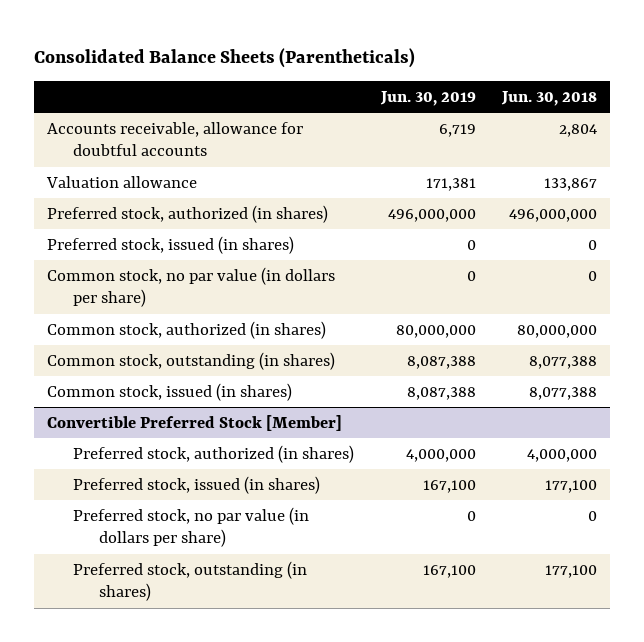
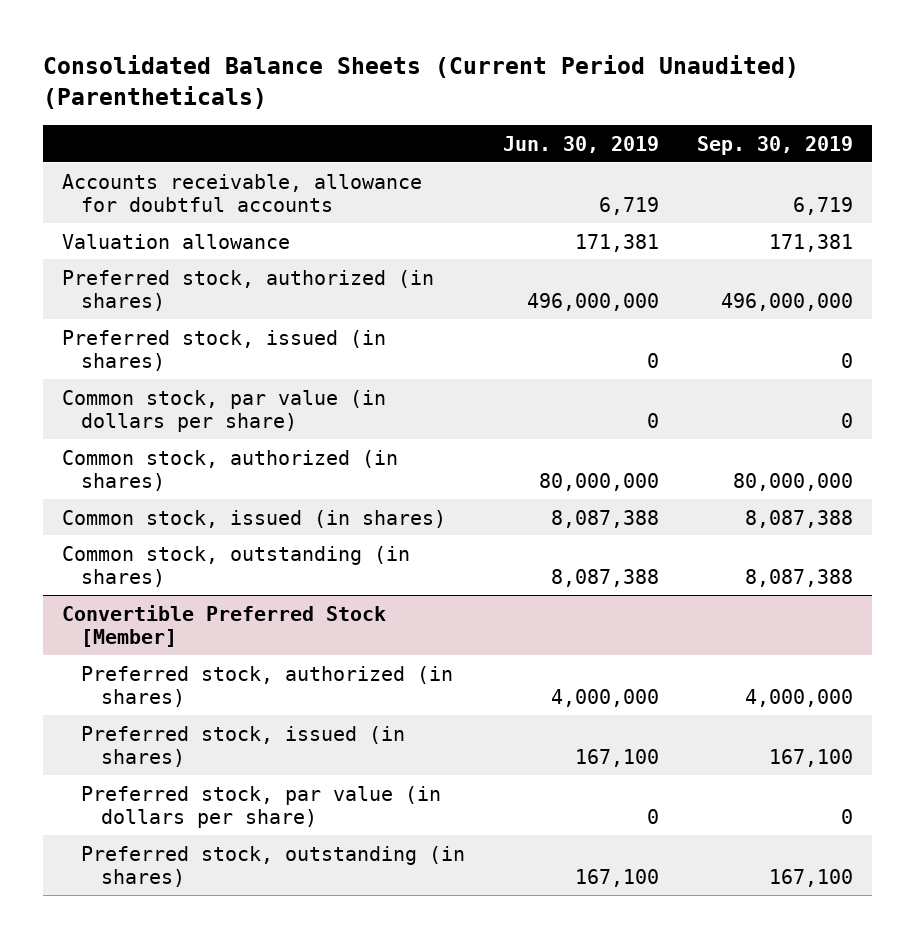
- Consolidated Balance Sheets (Parentheticals)
+ Consolidated Balance Sheets (Current Period Unaudited) (Parentheticals)
- | Jun. 30, 2019 | Jun. 30, 2018
+ | Jun. 30, 2019 | Sep. 30, 2019
- Common stock, no par value (in dollars per share) | 0 | 0
+ Common stock, par value (in dollars per share) | 0 | 0
moved down: Common stock, outstanding (in shares) | 8,087,388 | 8,087,388
@ Convertible Preferred Stock [Member]
- Preferred stock, no par value (in dollars per share) | 0 | 0
+ Preferred stock, par value (in dollars per share) | 0 | 0

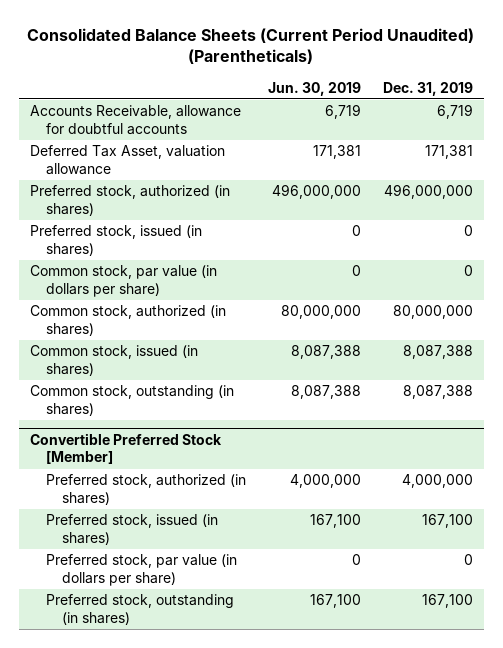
- | Jun. 30, 2019 | Sep. 30, 2019
+ | Jun. 30, 2019 | Dec. 31, 2019
- Accounts receivable, allowance for doubtful accounts | 6,719 | 6,719
- Valuation allowance | 171,381 | 171,381
+ Accounts Receivable, allowance for doubtful accounts | 6,719 | 6,719
+ Deferred Tax Asset, valuation allowance | 171,381 | 171,381

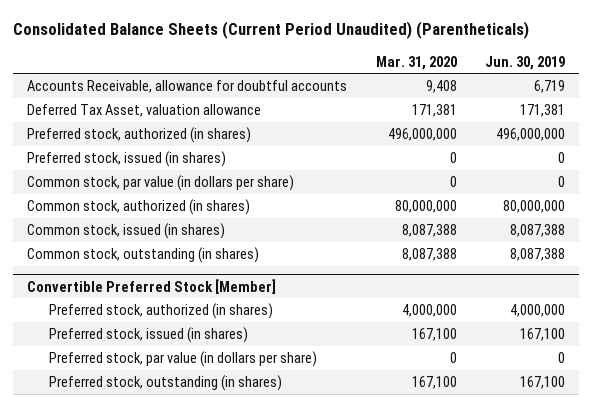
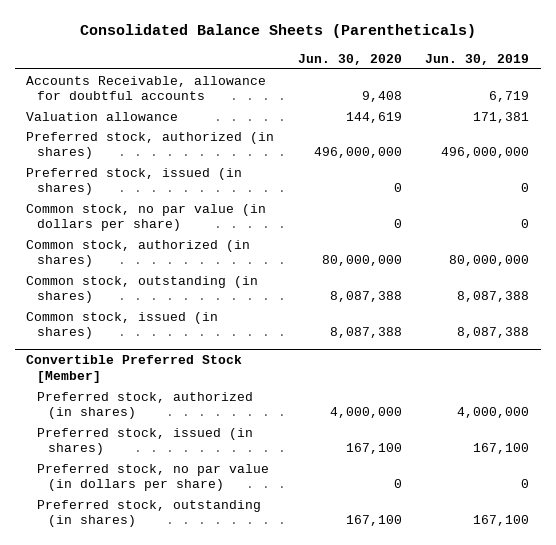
- Consolidated Balance Sheets (Current Period Unaudited) (Parentheticals)
+ Consolidated Balance Sheets (Parentheticals)
- | Mar. 31, 2020 | Jun. 30, 2019
+ | Jun. 30, 2020 | Jun. 30, 2019
- Deferred Tax Asset, valuation allowance | 171,381 | 171,381
+ Valuation allowance | 144,619 | 171,381
- Common stock, par value (in dollars per share) | 0 | 0
+ Common stock, no par value (in dollars per share) | 0 | 0
moved down: Common stock, issued (in shares) | 8,087,388 | 8,087,388
@ Convertible Preferred Stock [Member]
- Preferred stock, par value (in dollars per share) | 0 | 0
+ Preferred stock, no par value (in dollars per share) | 0 | 0

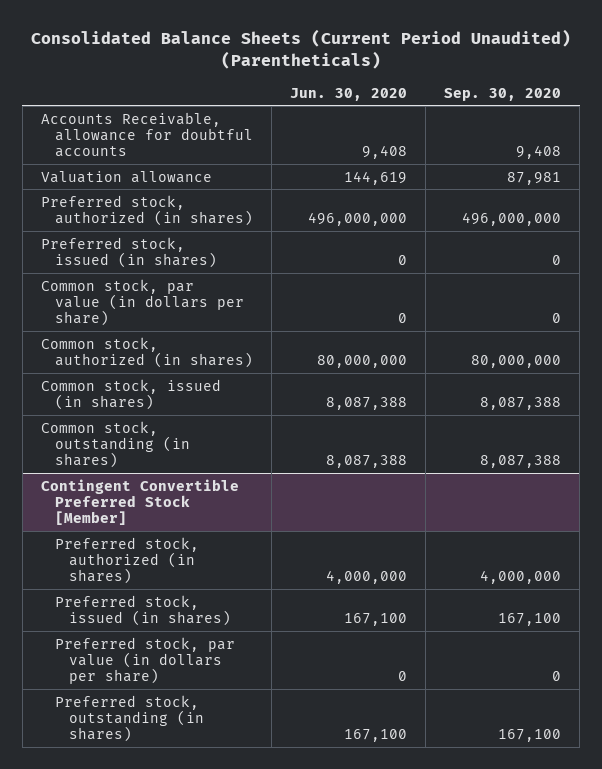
- Consolidated Balance Sheets (Parentheticals)
+ Consolidated Balance Sheets (Current Period Unaudited) (Parentheticals)
- | Jun. 30, 2020 | Jun. 30, 2019
+ | Jun. 30, 2020 | Sep. 30, 2020
- Common stock, no par value (in dollars per share) | 0 | 0
+ Common stock, par value (in dollars per share) | 0 | 0
- Convertible Preferred Stock [Member]
moved down: Common stock, outstanding (in shares) | 8,087,388 | 8,087,388
+ Contingent Convertible Preferred Stock [Member]
- Preferred stock, no par value (in dollars per share) | 0 | 0
+ Preferred stock, par value (in dollars per share) | 0 | 0

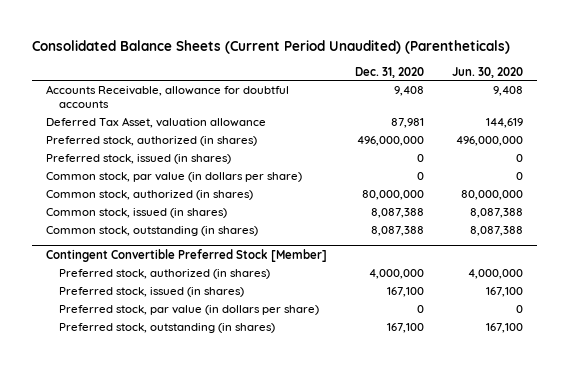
- | Jun. 30, 2020 | Sep. 30, 2020
+ | Dec. 31, 2020 | Jun. 30, 2020
- Valuation allowance | 144,619 | 87,981
+ Deferred Tax Asset, valuation allowance | 87,981 | 144,619

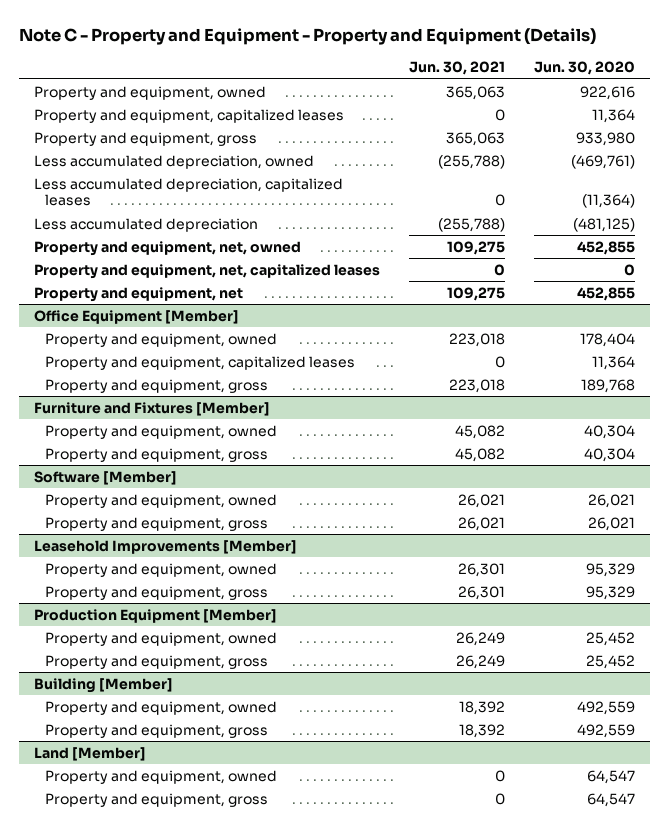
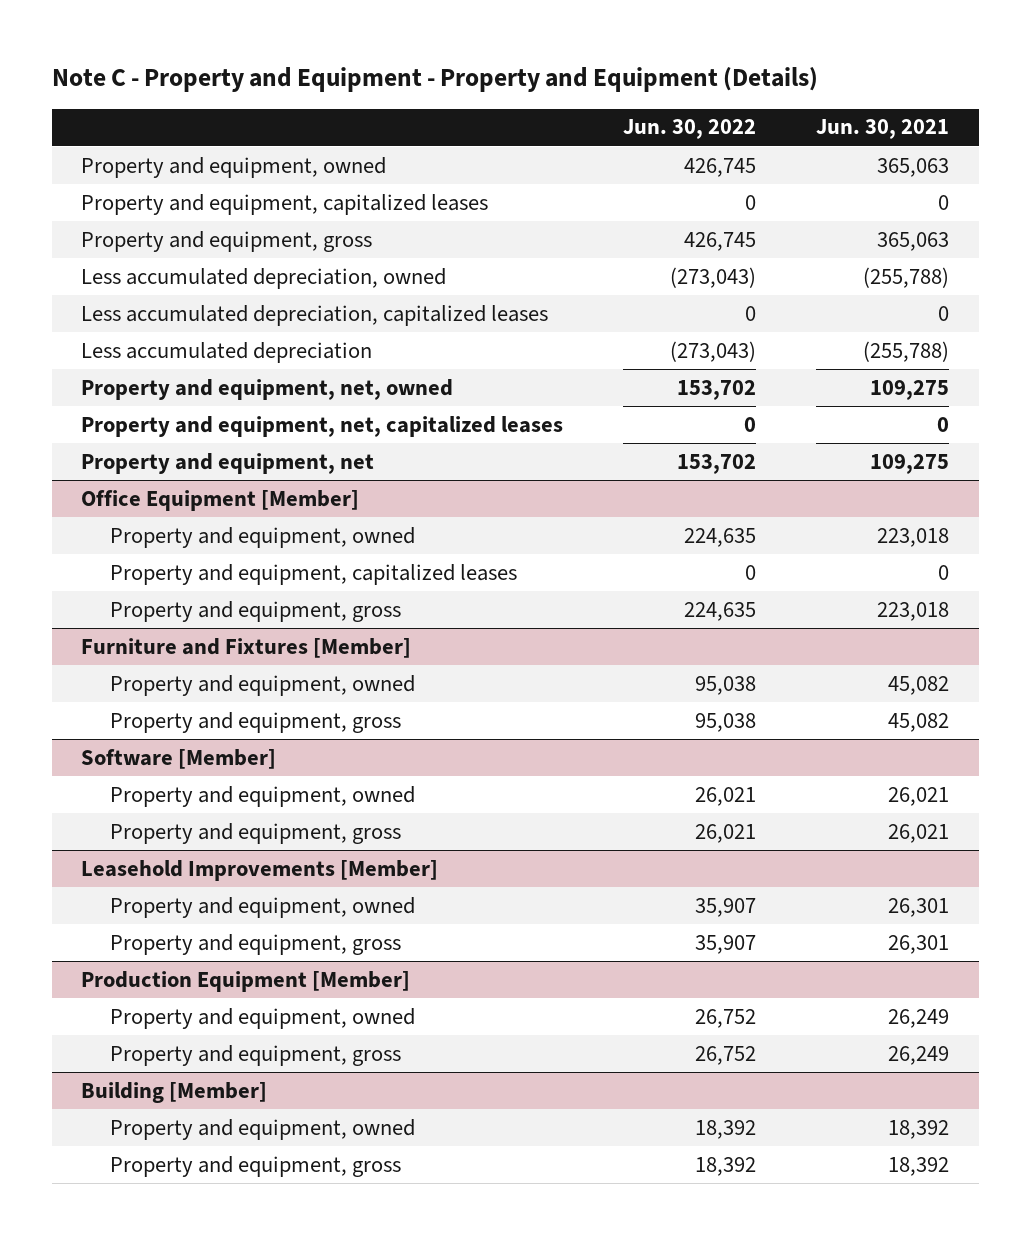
- | Jun. 30, 2021 | Jun. 30, 2020
+ | Jun. 30, 2022 | Jun. 30, 2021
- Land [Member]
- Property and equipment, owned | 0 | 64,547
- Property and equipment, gross | 0 | 64,547

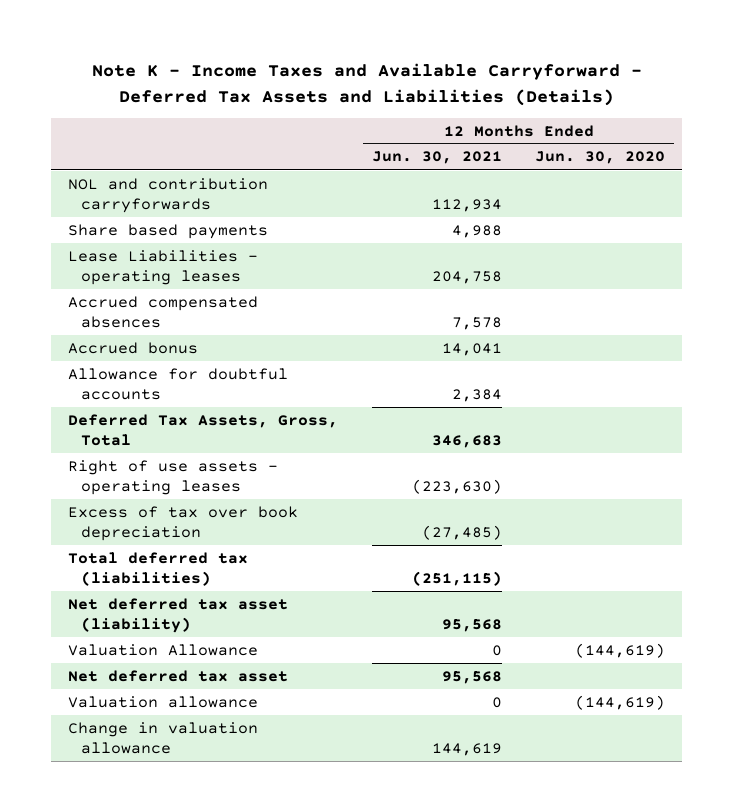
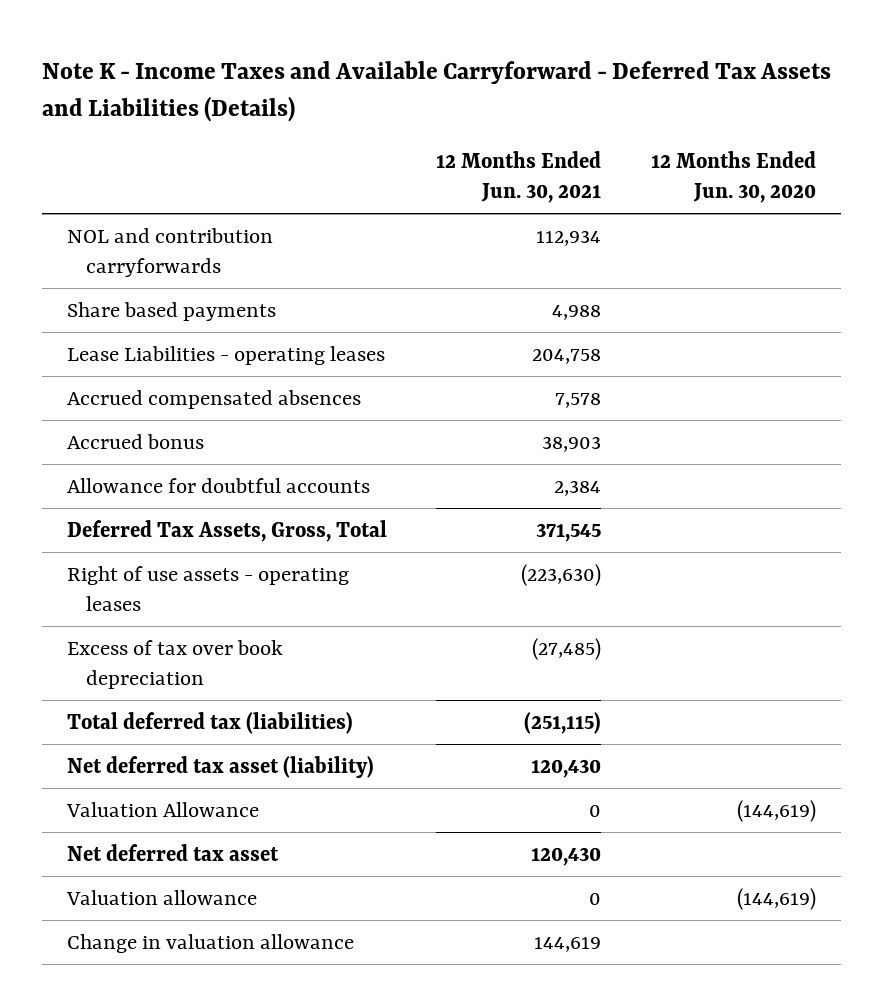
- Accrued bonus | 14,041 |
+ Accrued bonus | 38,903 |
- Deferred Tax Assets, Gross, Total | 346,683 |
+ Deferred Tax Assets, Gross, Total | 371,545 |
- Net deferred tax asset (liability) | 95,568 |
+ Net deferred tax asset (liability) | 120,430 |
- Net deferred tax asset | 95,568 |
+ Net deferred tax asset | 120,430 |

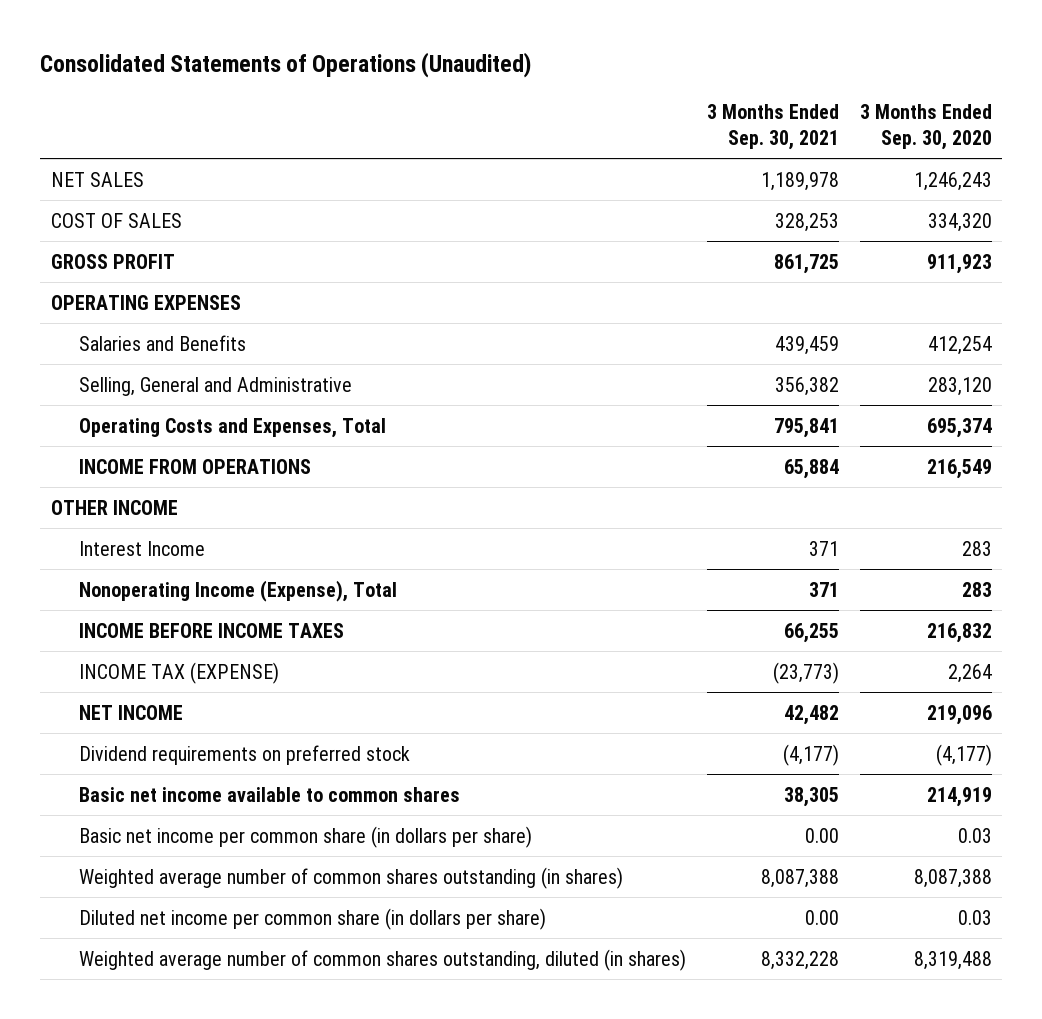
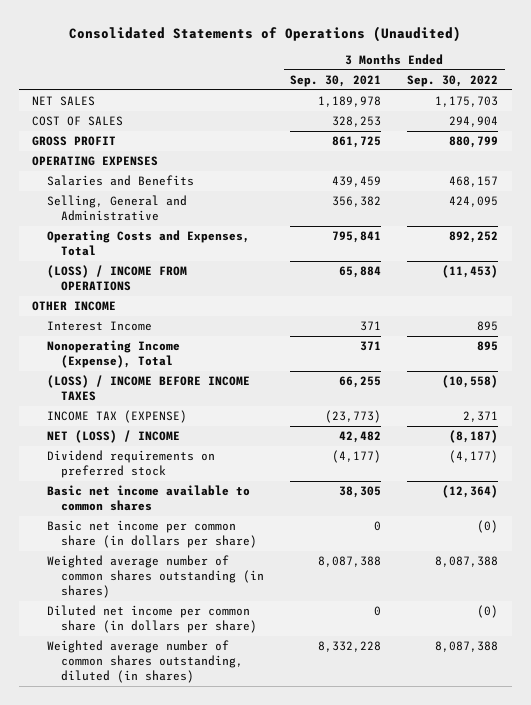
- | 3 Months Ended Sep. 30, 2021 | 3 Months Ended Sep. 30, 2020
+ | 3 Months Ended Sep. 30, 2021 | 3 Months Ended Sep. 30, 2022
- INCOME FROM OPERATIONS | 65,884 | 216,549
+ (LOSS) / INCOME FROM OPERATIONS | 65,884 | (11,453)
- INCOME BEFORE INCOME TAXES | 66,255 | 216,832
+ (LOSS) / INCOME BEFORE INCOME TAXES | 66,255 | (10,558)
- NET INCOME | 42,482 | 219,096
+ NET (LOSS) / INCOME | 42,482 | (8,187)
- Basic net income per common share (in dollars per share) | 0.00 | 0.03
+ Basic net income per common share (in dollars per share) | 0 | (0)
- Diluted net income per common share (in dollars per share) | 0.00 | 0.03
+ Diluted net income per common share (in dollars per share) | 0 | (0)

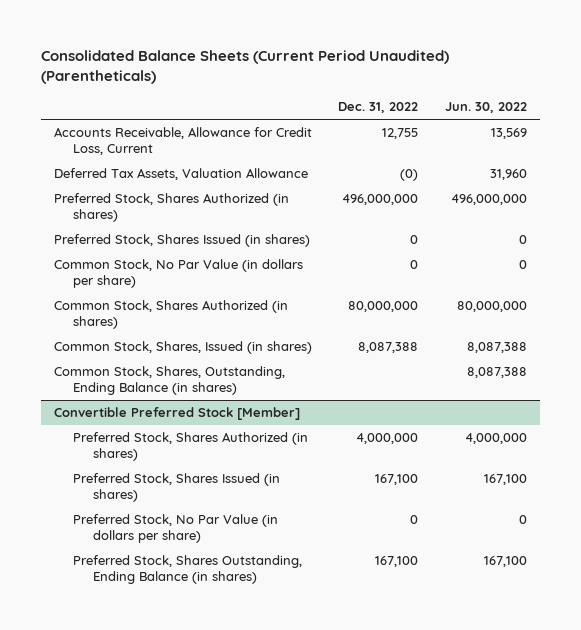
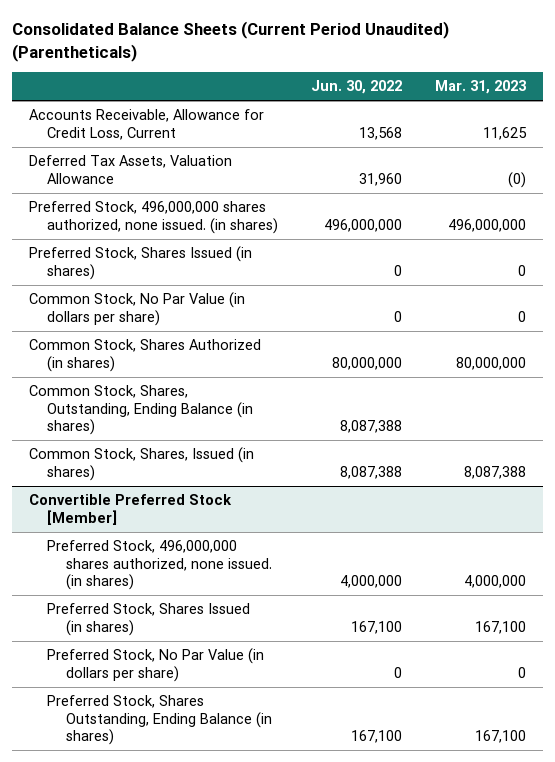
- | Dec. 31, 2022 | Jun. 30, 2022
+ | Jun. 30, 2022 | Mar. 31, 2023
- Accounts Receivable, Allowance for Credit Loss, Current | 12,755 | 13,569
+ Accounts Receivable, Allowance for Credit Loss, Current | 13,568 | 11,625
- Preferred Stock, Shares Authorized (in shares) | 496,000,000 | 496,000,000
+ Preferred Stock, 496,000,000 shares authorized, none issued. (in shares) | 496,000,000 | 496,000,000
moved down: Common Stock, Shares, Issued (in shares) | 8,087,388 | 8,087,388
@ Convertible Preferred Stock [Member]
- Preferred Stock, Shares Authorized (in shares) | 4,000,000 | 4,000,000
+ Preferred Stock, 496,000,000 shares authorized, none issued. (in shares) | 4,000,000 | 4,000,000

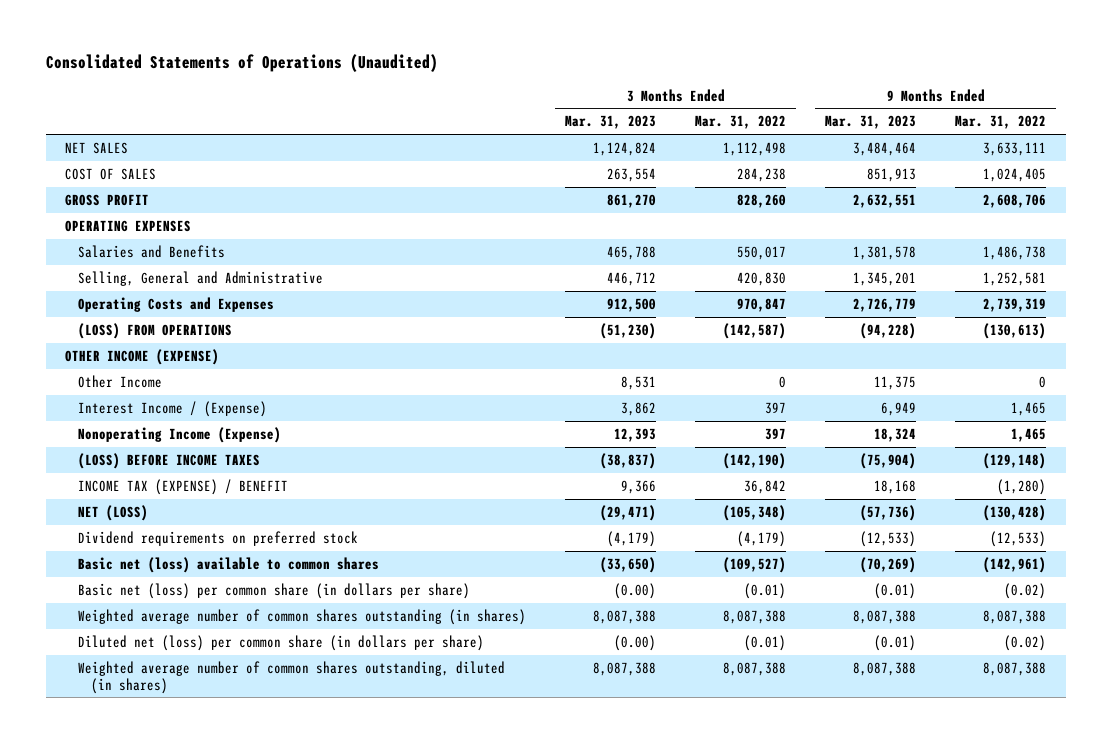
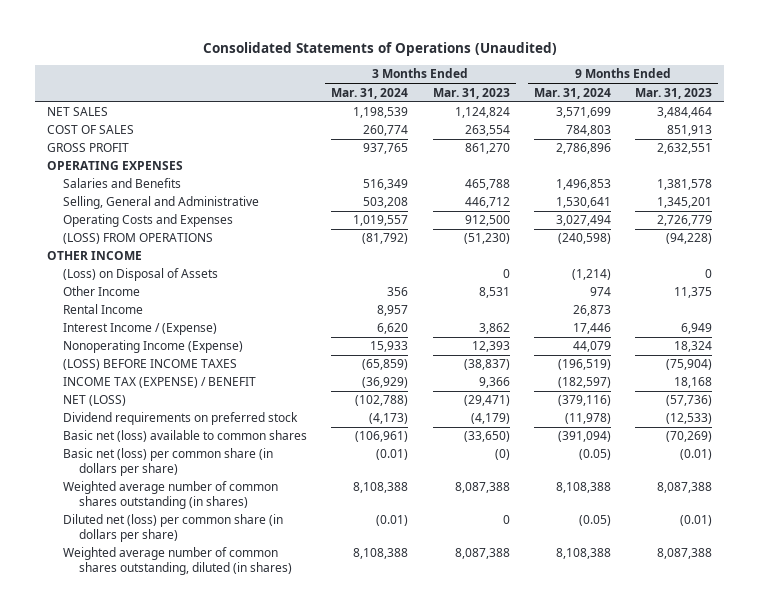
- | 3 Months Ended Mar. 31, 2023 | 3 Months Ended Mar. 31, 2022 | 9 Months Ended Mar. 31, 2023 | 9 Months Ended Mar. 31, 2022
+ | 3 Months Ended Mar. 31, 2024 | 3 Months Ended Mar. 31, 2023 | 9 Months Ended Mar. 31, 2024 | 9 Months Ended Mar. 31, 2023
- OTHER INCOME (EXPENSE)
+ OTHER INCOME
+ (Loss) on Disposal of Assets | | 0 | (1,214) | 0
+ Rental Income | 8,957 | | 26,873 |
- Basic net (loss) per common share (in dollars per share) | (0.00) | (0.01) | (0.01) | (0.02)
+ Basic net (loss) per common share (in dollars per share) | (0.01) | (0) | (0.05) | (0.01)
- Diluted net (loss) per common share (in dollars per share) | (0.00) | (0.01) | (0.01) | (0.02)
+ Diluted net (loss) per common share (in dollars per share) | (0.01) | 0 | (0.05) | (0.01)

